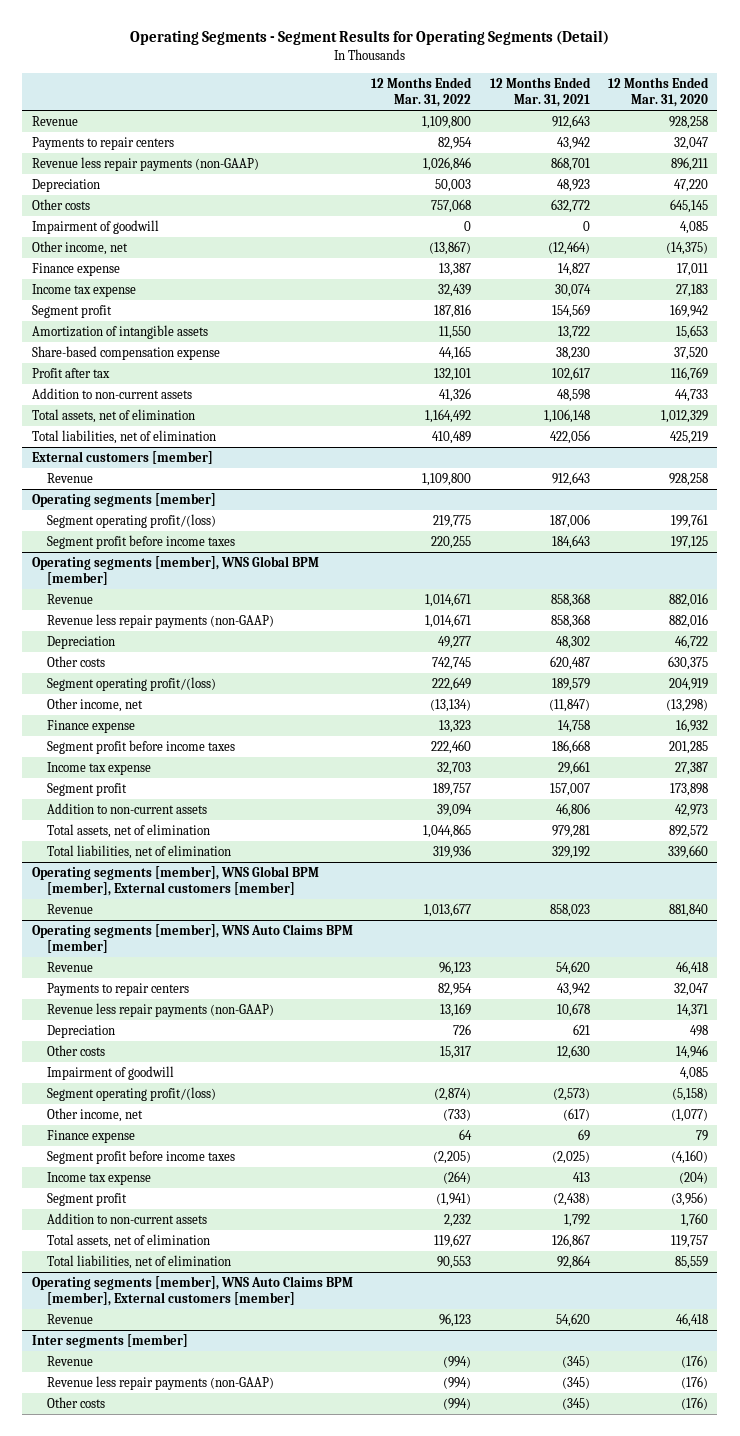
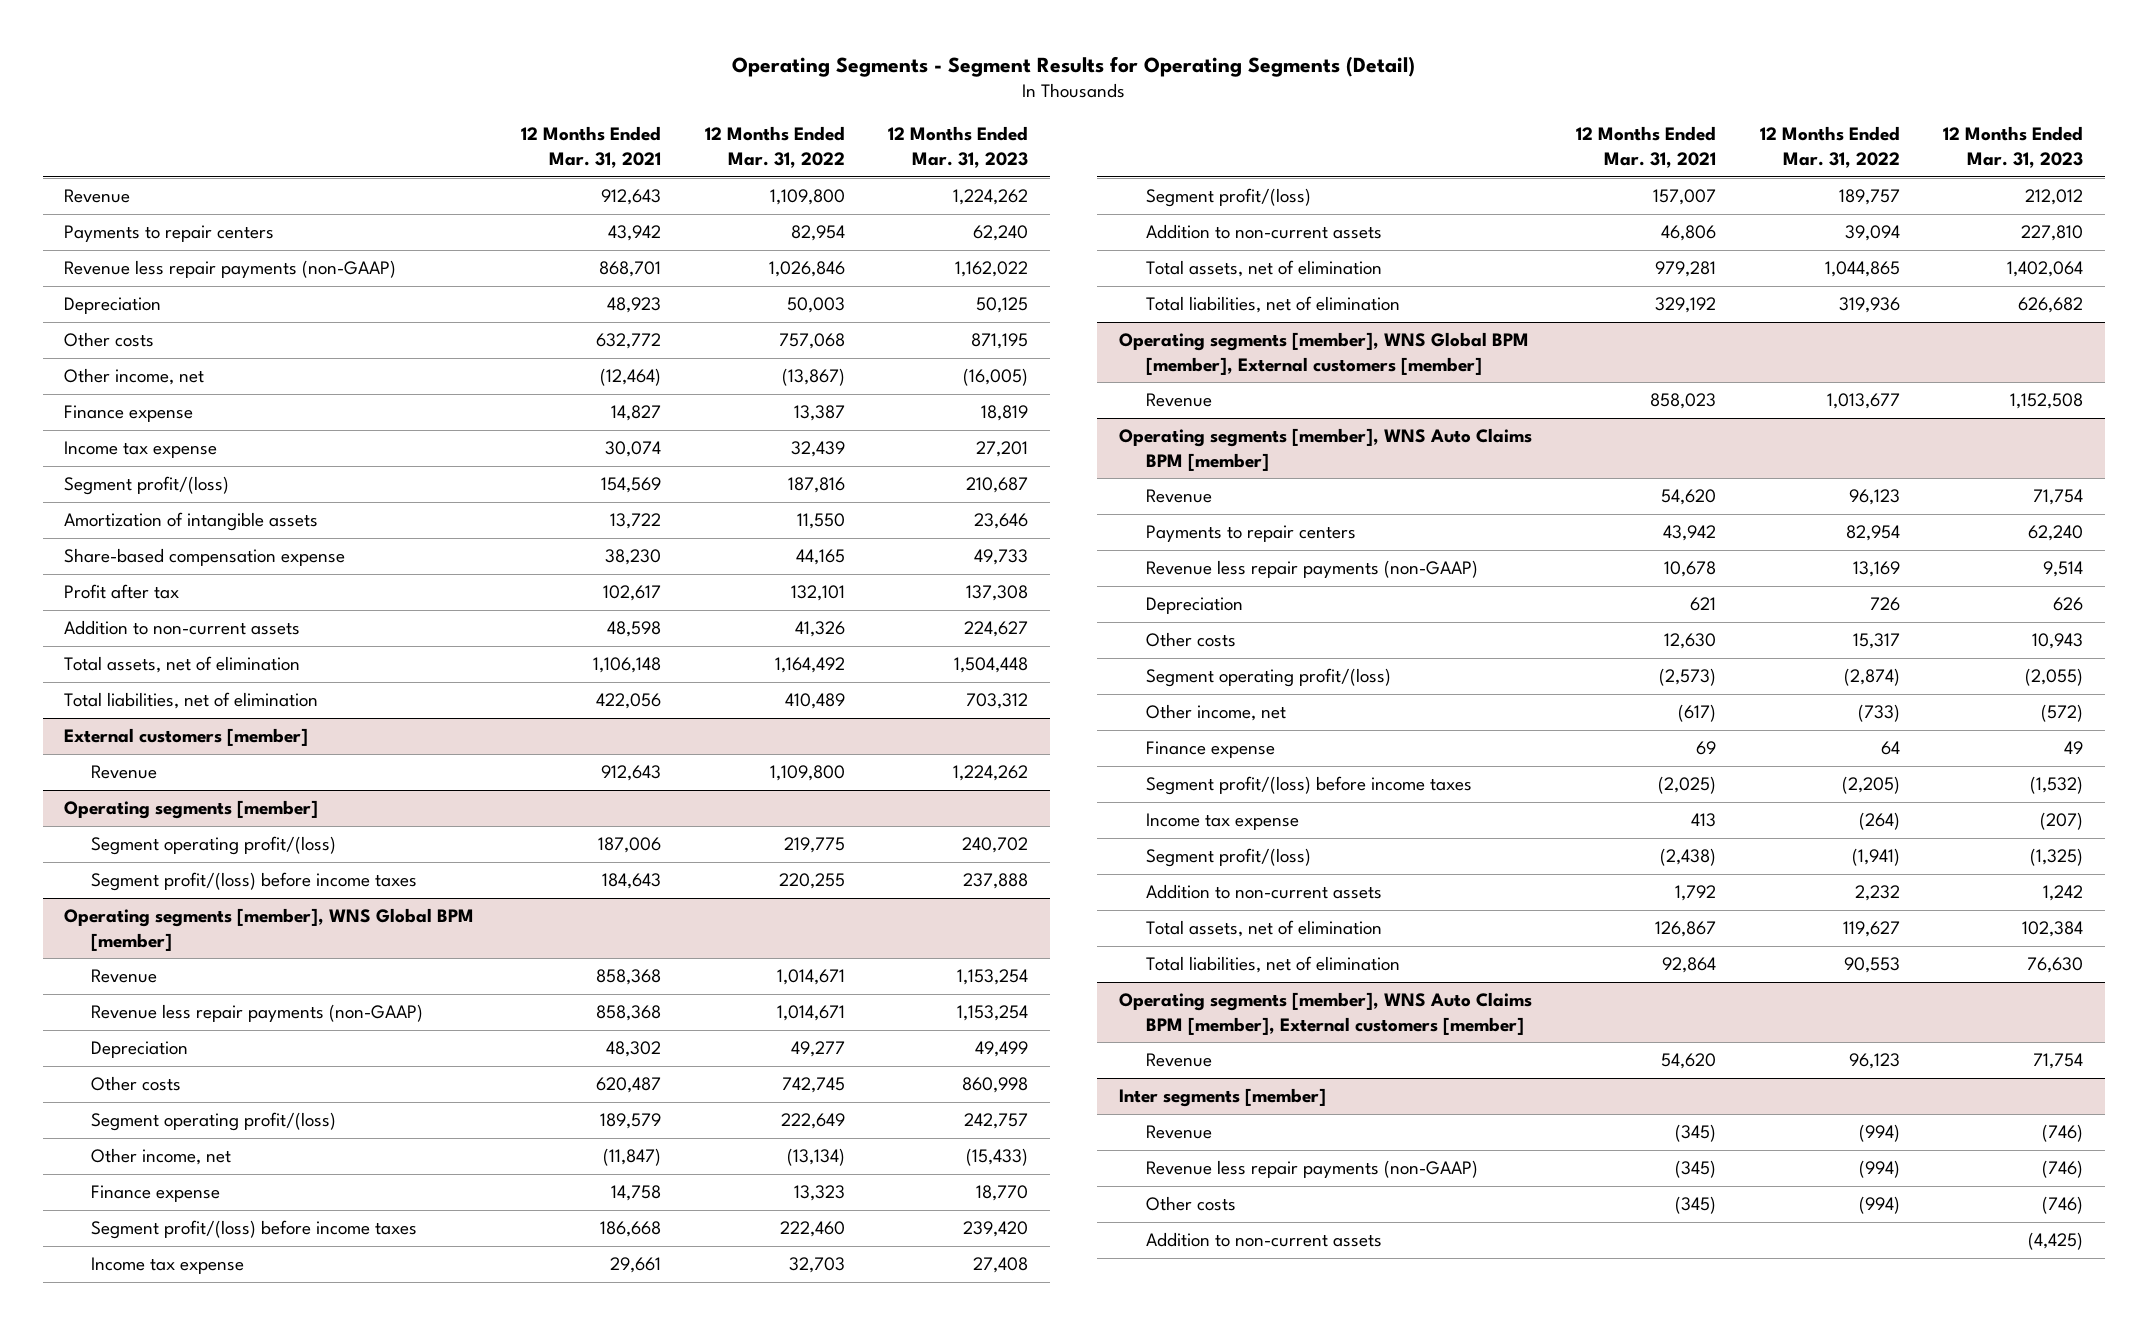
- | 12 Months Ended Mar. 31, 2022 | 12 Months Ended Mar. 31, 2021 | 12 Months Ended Mar. 31, 2020
+ | 12 Months Ended Mar. 31, 2021 | 12 Months Ended Mar. 31, 2022 | 12 Months Ended Mar. 31, 2023
- Impairment of goodwill | 0 | 0 | 4,085
- Segment profit | 187,816 | 154,569 | 169,942
+ Segment profit/(loss) | 154,569 | 187,816 | 210,687
@ Operating segments [member]
- Segment profit before income taxes | 220,255 | 184,643 | 197,125
+ Segment profit/(loss) before income taxes | 184,643 | 220,255 | 237,888
@ Operating segments [member], WNS Global BPM [member]
- Segment profit before income taxes | 222,460 | 186,668 | 201,285
+ Segment profit/(loss) before income taxes | 186,668 | 222,460 | 239,420
- Segment profit | 189,757 | 157,007 | 173,898
+ Segment profit/(loss) | 157,007 | 189,757 | 212,012
@ Operating segments [member], WNS Auto Claims BPM [member]
- Impairment of goodwill | | | 4,085
- Segment profit before income taxes | (2,205) | (2,025) | (4,160)
+ Segment profit/(loss) before income taxes | (2,025) | (2,205) | (1,532)
- Segment profit | (1,941) | (2,438) | (3,956)
+ Segment profit/(loss) | (2,438) | (1,941) | (1,325)
@ Inter segments [member]
+ Addition to non-current assets | | | (4,425)

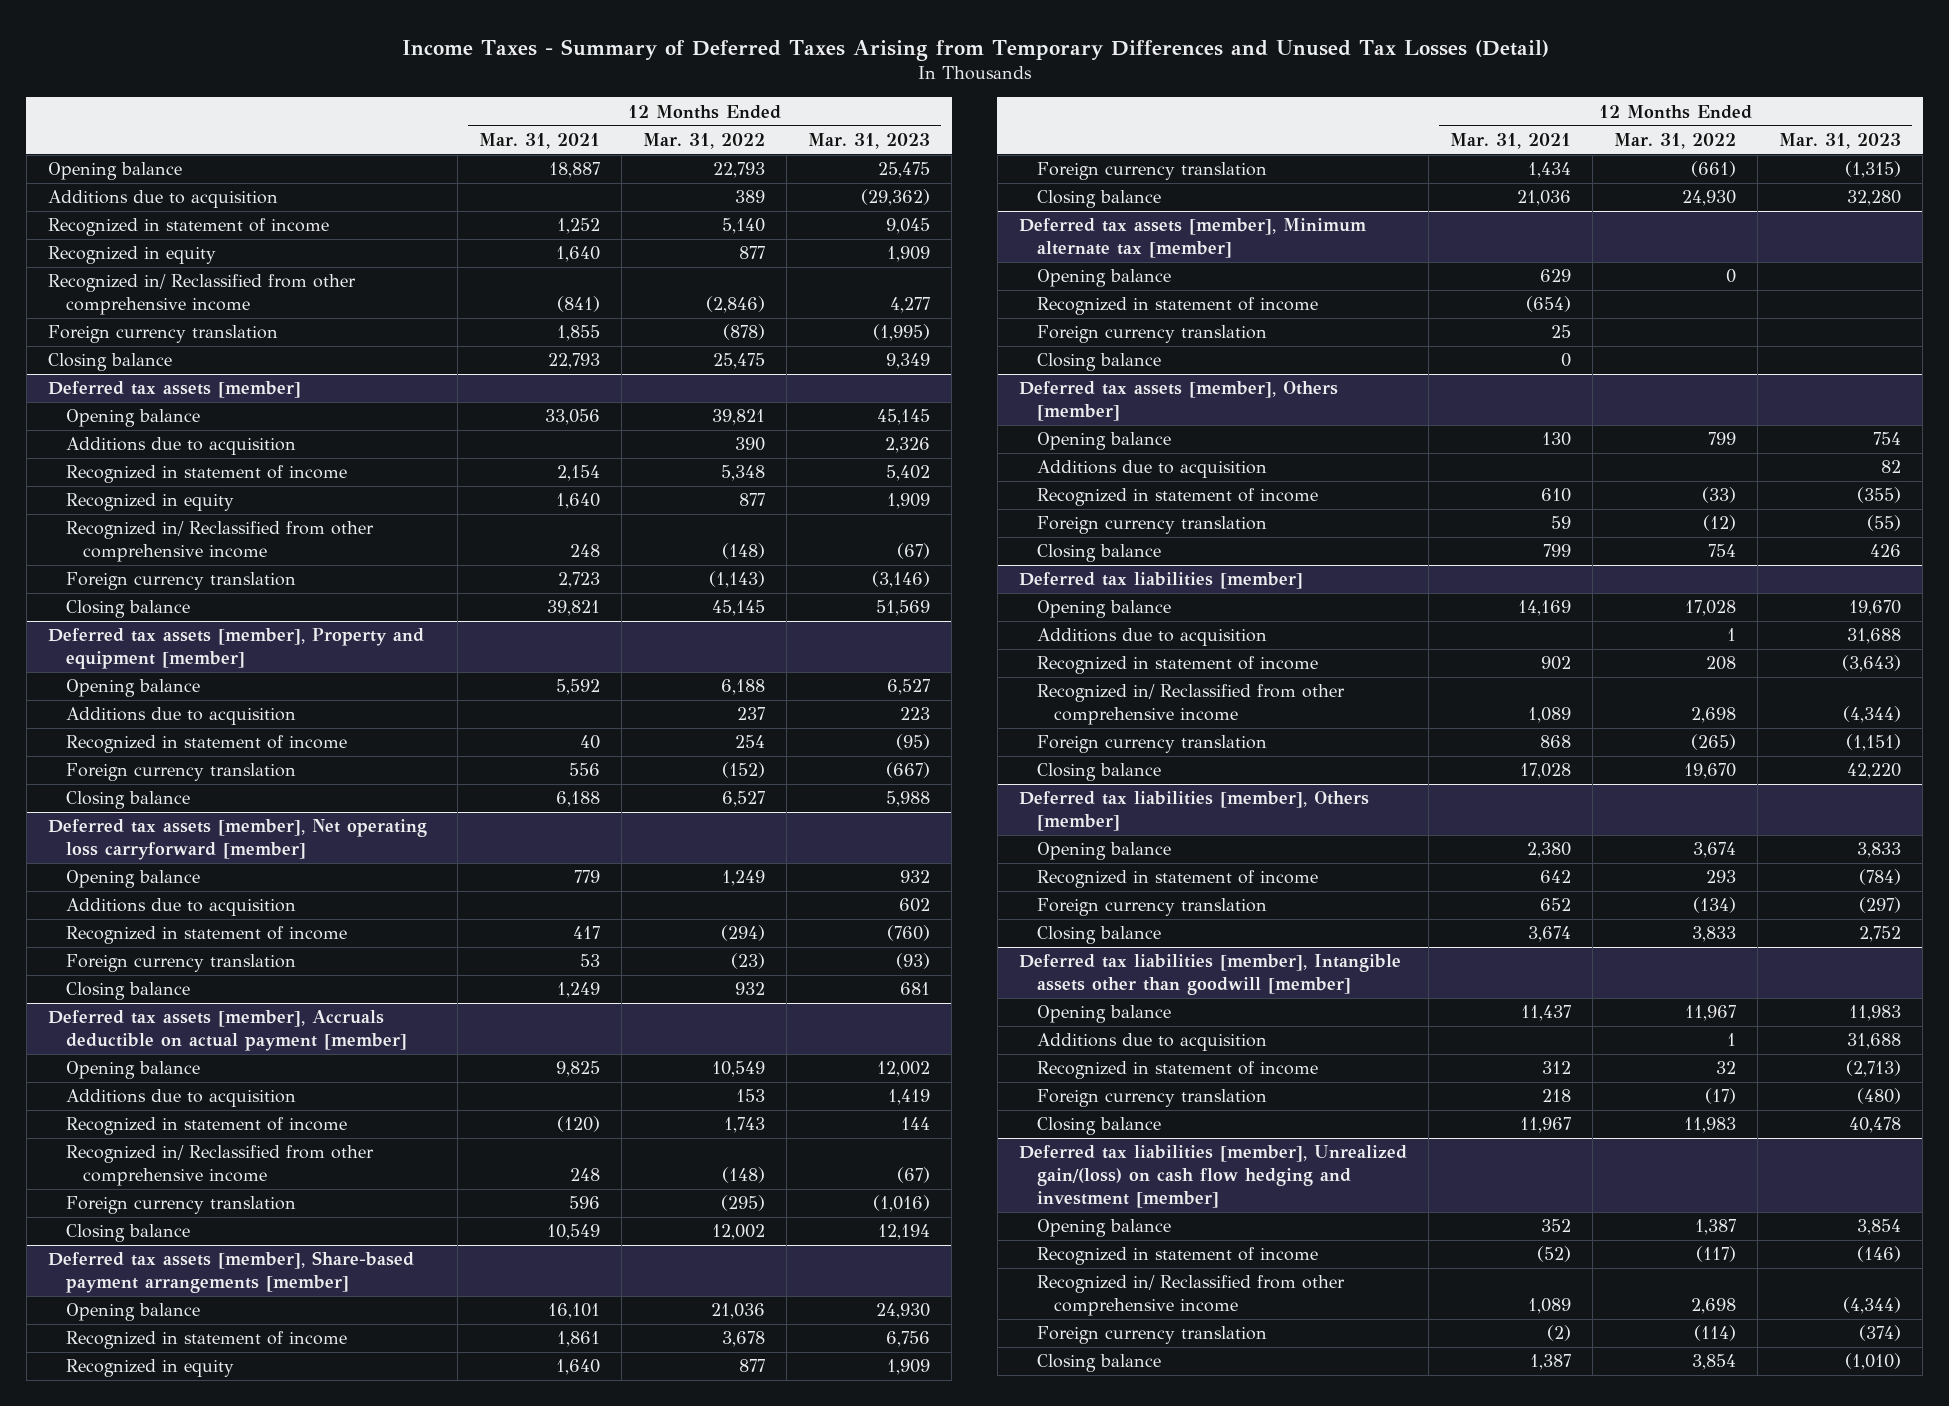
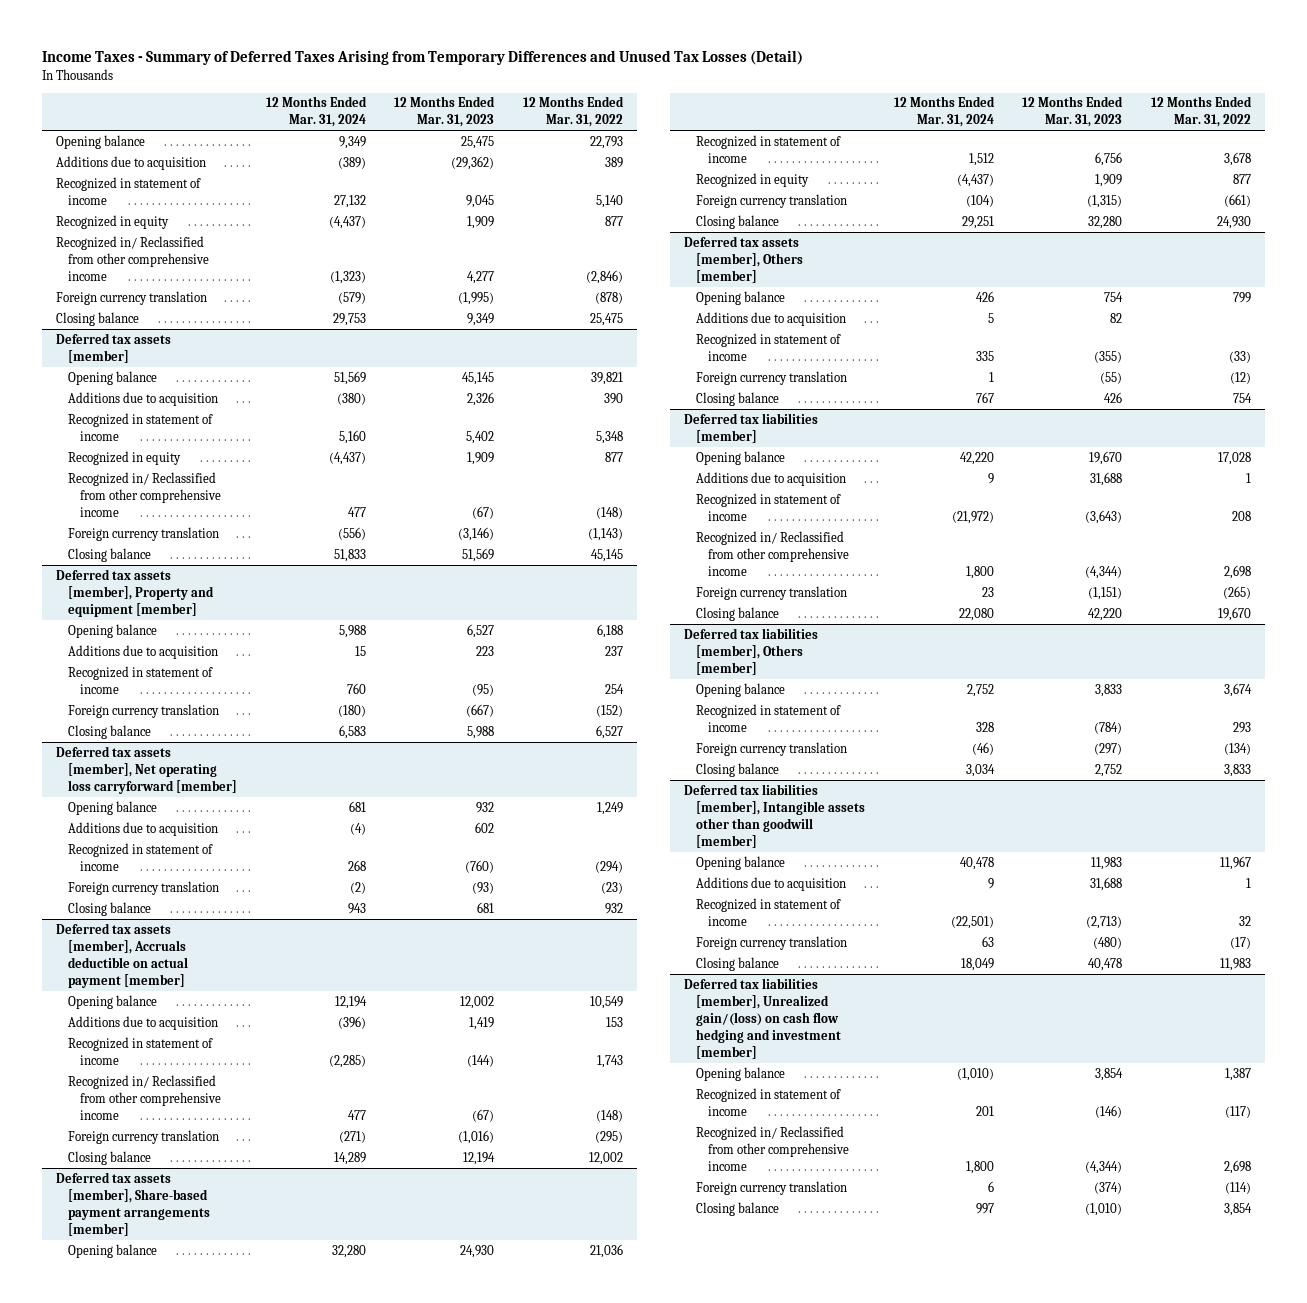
- | 12 Months Ended Mar. 31, 2021 | 12 Months Ended Mar. 31, 2022 | 12 Months Ended Mar. 31, 2023
+ | 12 Months Ended Mar. 31, 2024 | 12 Months Ended Mar. 31, 2023 | 12 Months Ended Mar. 31, 2022
@ Deferred tax assets [member], Accruals deductible on actual payment [member]
- Recognized in statement of income | (120) | 1,743 | 144
+ Recognized in statement of income | (2,285) | (144) | 1,743
- Deferred tax assets [member], Minimum alternate tax [member]
- Opening balance | 629 | 0 |
- Recognized in statement of income | (654) | |
- Foreign currency translation | 25 | |
- Closing balance | 0 | |

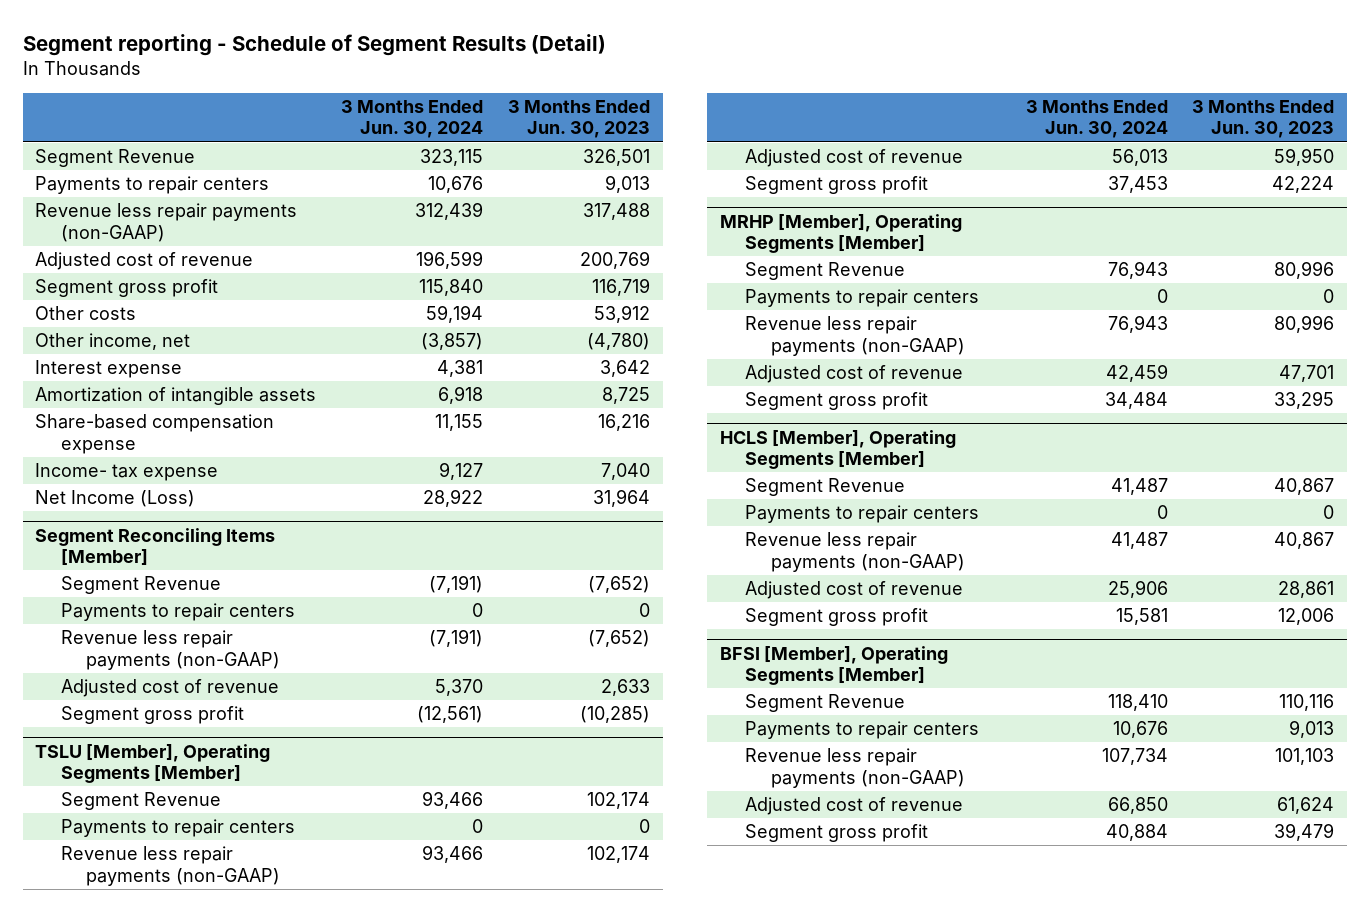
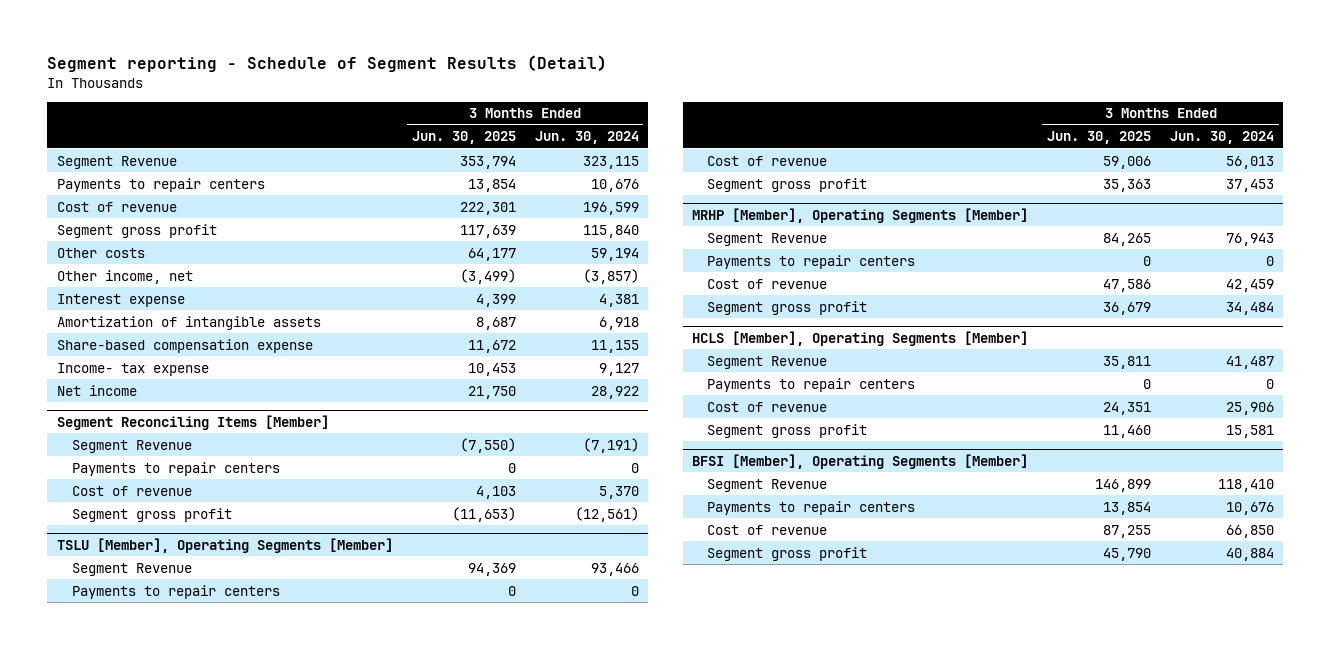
- | 3 Months Ended Jun. 30, 2024 | 3 Months Ended Jun. 30, 2023
+ | 3 Months Ended Jun. 30, 2025 | 3 Months Ended Jun. 30, 2024
- Revenue less repair payments (non-GAAP) | 312,439 | 317,488
- Adjusted cost of revenue | 196,599 | 200,769
+ Cost of revenue | 222,301 | 196,599
- Net Income (Loss) | 28,922 | 31,964
+ Net income | 21,750 | 28,922
@ Segment Reconciling Items [Member]
- Revenue less repair payments (non-GAAP) | (7,191) | (7,652)
- Adjusted cost of revenue | 5,370 | 2,633
+ Cost of revenue | 4,103 | 5,370
@ TSLU [Member], Operating Segments [Member]
- Revenue less repair payments (non-GAAP) | 93,466 | 102,174
- Adjusted cost of revenue | 56,013 | 59,950
+ Cost of revenue | 59,006 | 56,013
@ MRHP [Member], Operating Segments [Member]
- Revenue less repair payments (non-GAAP) | 76,943 | 80,996
- Adjusted cost of revenue | 42,459 | 47,701
+ Cost of revenue | 47,586 | 42,459
@ HCLS [Member], Operating Segments [Member]
- Revenue less repair payments (non-GAAP) | 41,487 | 40,867
- Adjusted cost of revenue | 25,906 | 28,861
+ Cost of revenue | 24,351 | 25,906
@ BFSI [Member], Operating Segments [Member]
- Revenue less repair payments (non-GAAP) | 107,734 | 101,103
- Adjusted cost of revenue | 66,850 | 61,624
+ Cost of revenue | 87,255 | 66,850

